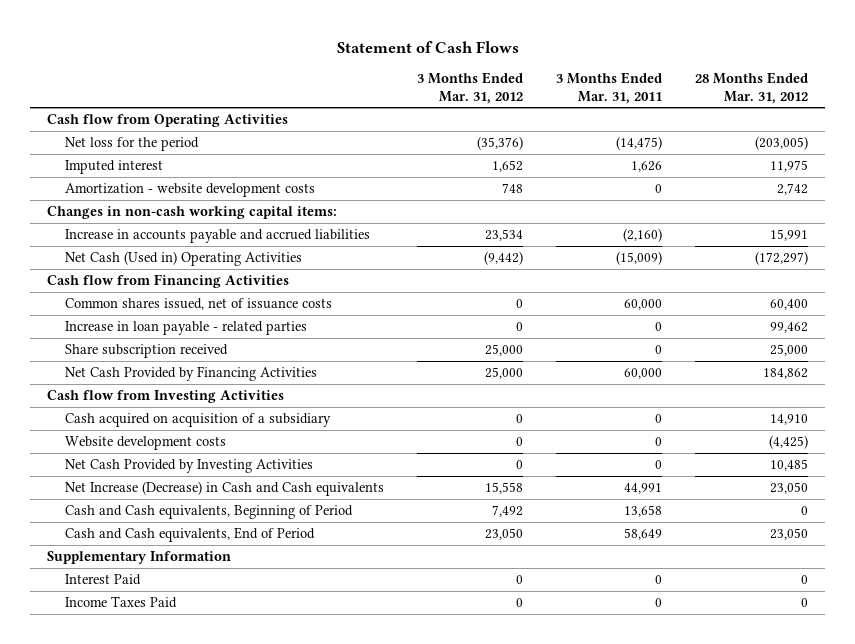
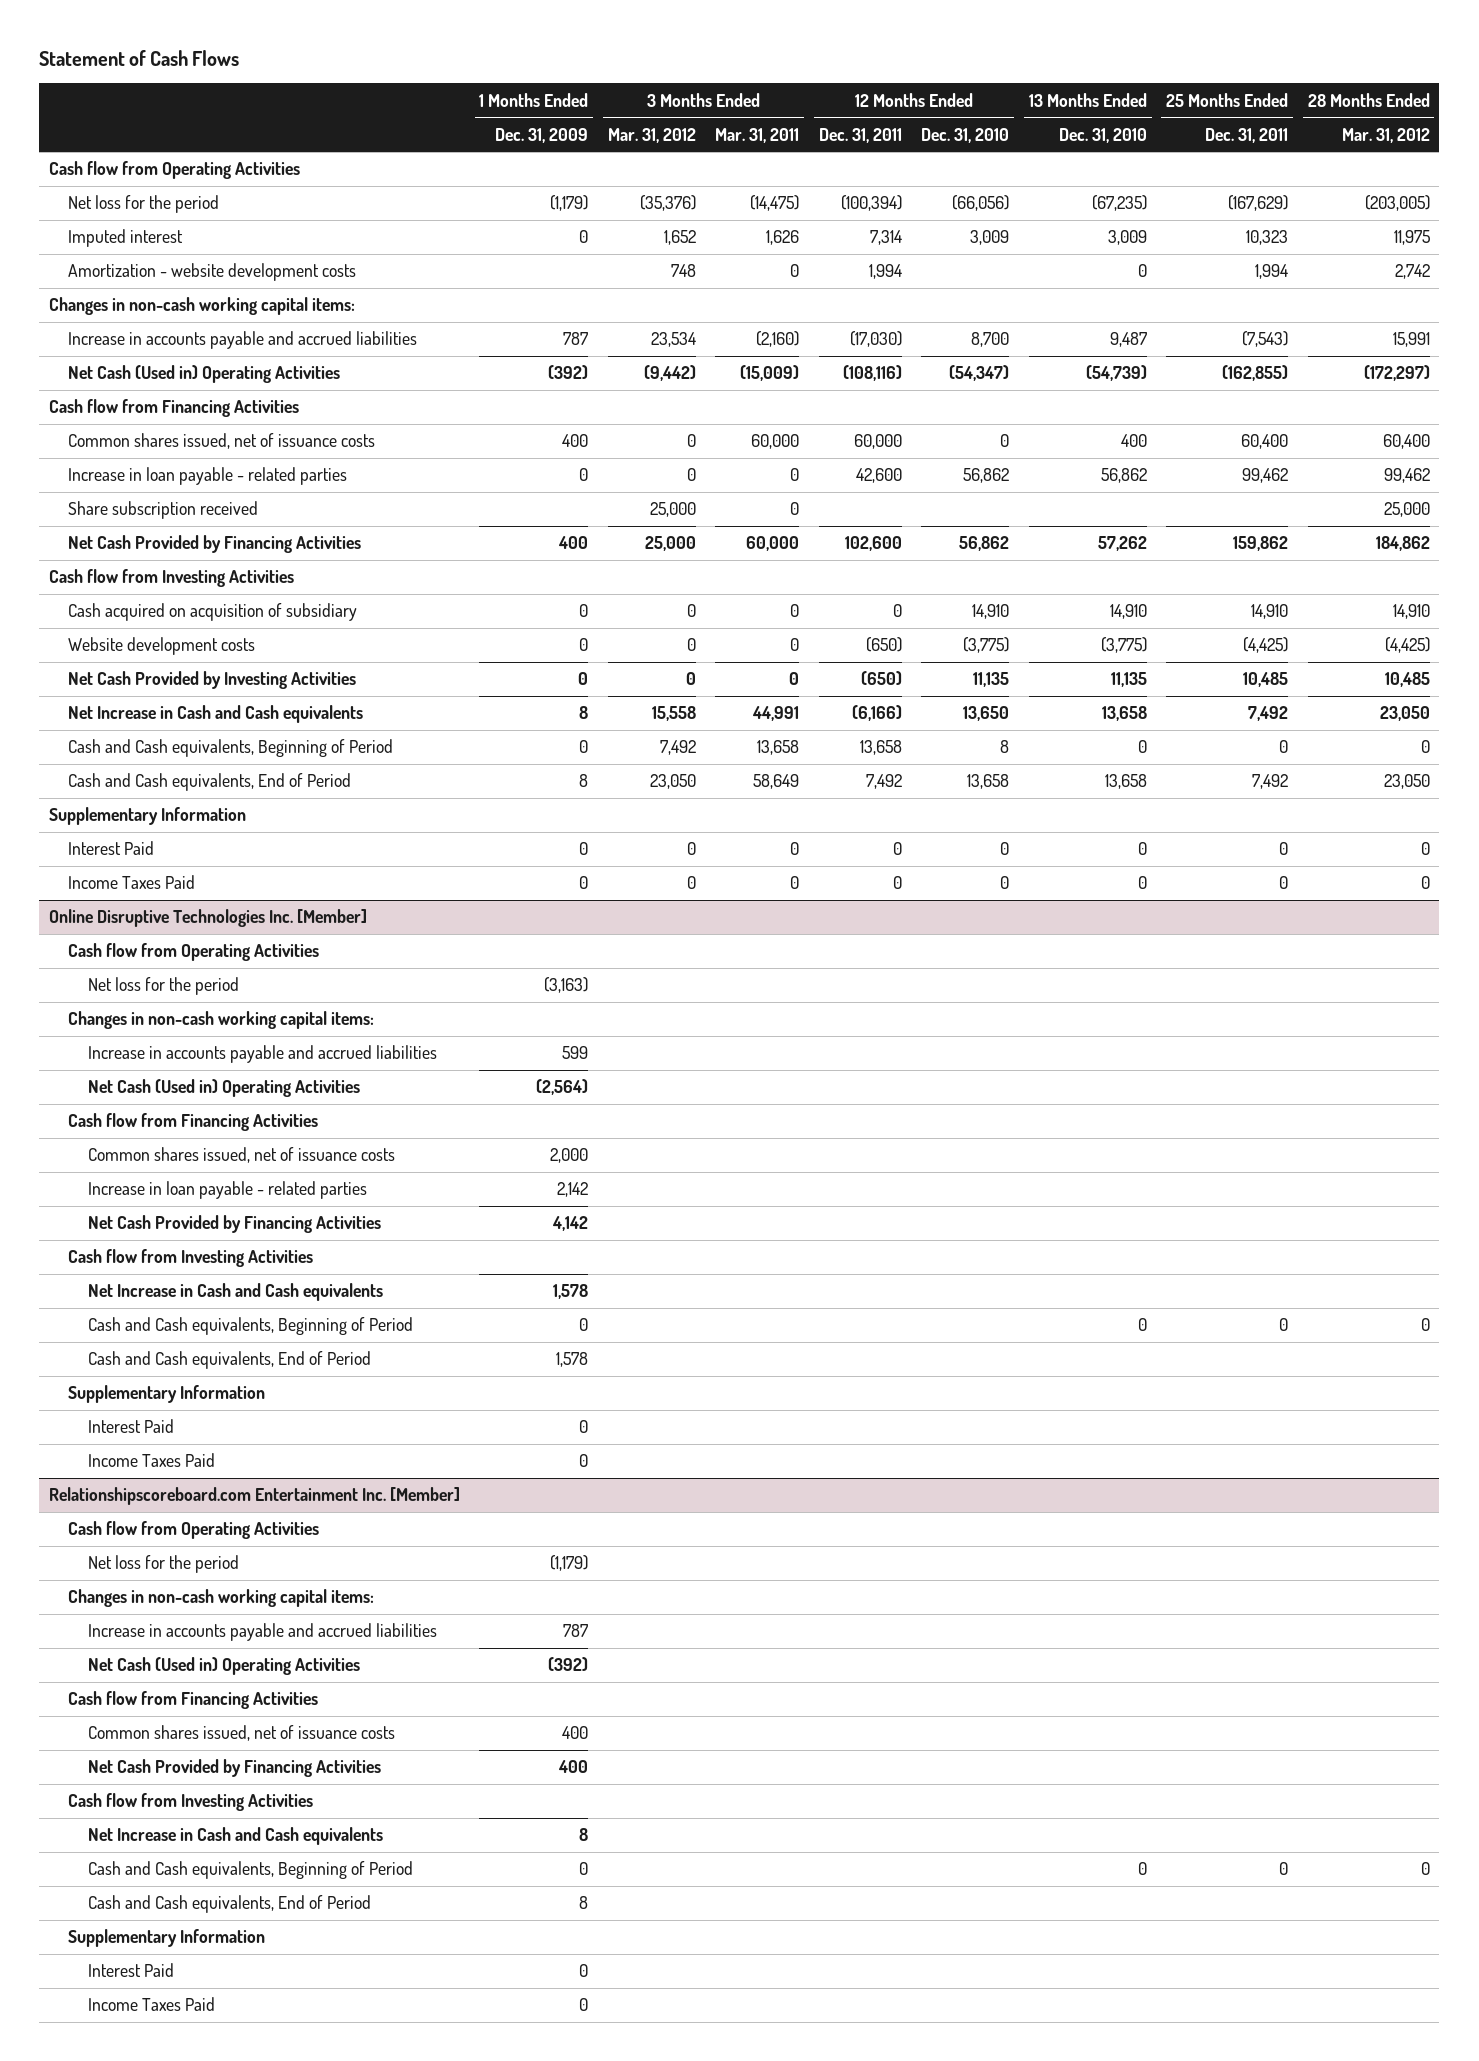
- | 3 Months Ended Mar. 31, 2012 | 3 Months Ended Mar. 31, 2011 | 28 Months Ended Mar. 31, 2012
+ | 1 Months Ended Dec. 31, 2009 | 3 Months Ended Mar. 31, 2012 | 3 Months Ended Mar. 31, 2011 | 12 Months Ended Dec. 31, 2011 | 12 Months Ended Dec. 31, 2010 | 13 Months Ended Dec. 31, 2010 | 25 Months Ended Dec. 31, 2011 | 28 Months Ended Mar. 31, 2012
- Cash acquired on acquisition of a subsidiary | 0 | 0 | 14,910
+ Cash acquired on acquisition of subsidiary | 0 | 0 | 0 | 0 | 14,910 | 14,910 | 14,910 | 14,910
- Net Increase (Decrease) in Cash and Cash equivalents | 15,558 | 44,991 | 23,050
+ Net Increase in Cash and Cash equivalents | 8 | 15,558 | 44,991 | (6,166) | 13,650 | 13,658 | 7,492 | 23,050
+ Online Disruptive Technologies Inc. [Member]
+ Cash flow from Operating Activities
+ Net loss for the period | (3,163) | | | | | | |
+ Changes in non-cash working capital items:
+ Increase in accounts payable and accrued liabilities | 599 | | | | | | |
+ Net Cash (Used in) Operating Activities | (2,564) | | | | | | |
+ Cash flow from Financing Activities
+ Common shares issued, net of issuance costs | 2,000 | | | | | | |
+ Increase in loan payable - related parties | 2,142 | | | | | | |
+ Net Cash Provided by Financing Activities | 4,142 | | | | | | |
+ Cash flow from Investing Activities
+ Net Increase in Cash and Cash equivalents | 1,578 | | | | | | |
+ Cash and Cash equivalents, Beginning of Period | 0 | | | | | 0 | 0 | 0
+ Cash and Cash equivalents, End of Period | 1,578 | | | | | | |
+ Supplementary Information
+ Interest Paid | 0 | | | | | | |
+ Income Taxes Paid | 0 | | | | | | |
+ Relationshipscoreboard.com Entertainment Inc. [Member]
+ Cash flow from Operating Activities
+ Net loss for the period | (1,179) | | | | | | |
+ Changes in non-cash working capital items:
+ Increase in accounts payable and accrued liabilities | 787 | | | | | | |
+ Net Cash (Used in) Operating Activities | (392) | | | | | | |
+ Cash flow from Financing Activities
+ Common shares issued, net of issuance costs | 400 | | | | | | |
+ Net Cash Provided by Financing Activities | 400 | | | | | | |
+ Cash flow from Investing Activities
+ Net Increase in Cash and Cash equivalents | 8 | | | | | | |
+ Cash and Cash equivalents, Beginning of Period | 0 | | | | | 0 | 0 | 0
+ Cash and Cash equivalents, End of Period | 8 | | | | | | |
+ Supplementary Information
+ Interest Paid | 0 | | | | | | |
+ Income Taxes Paid | 0 | | | | | | |

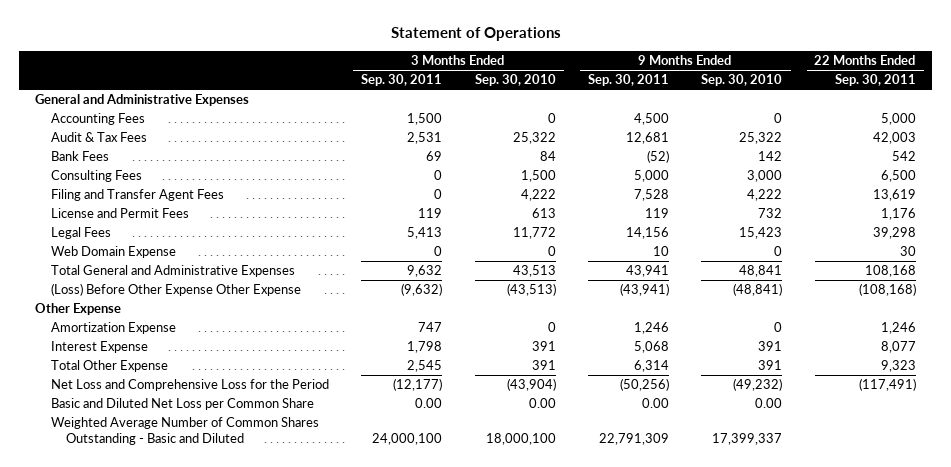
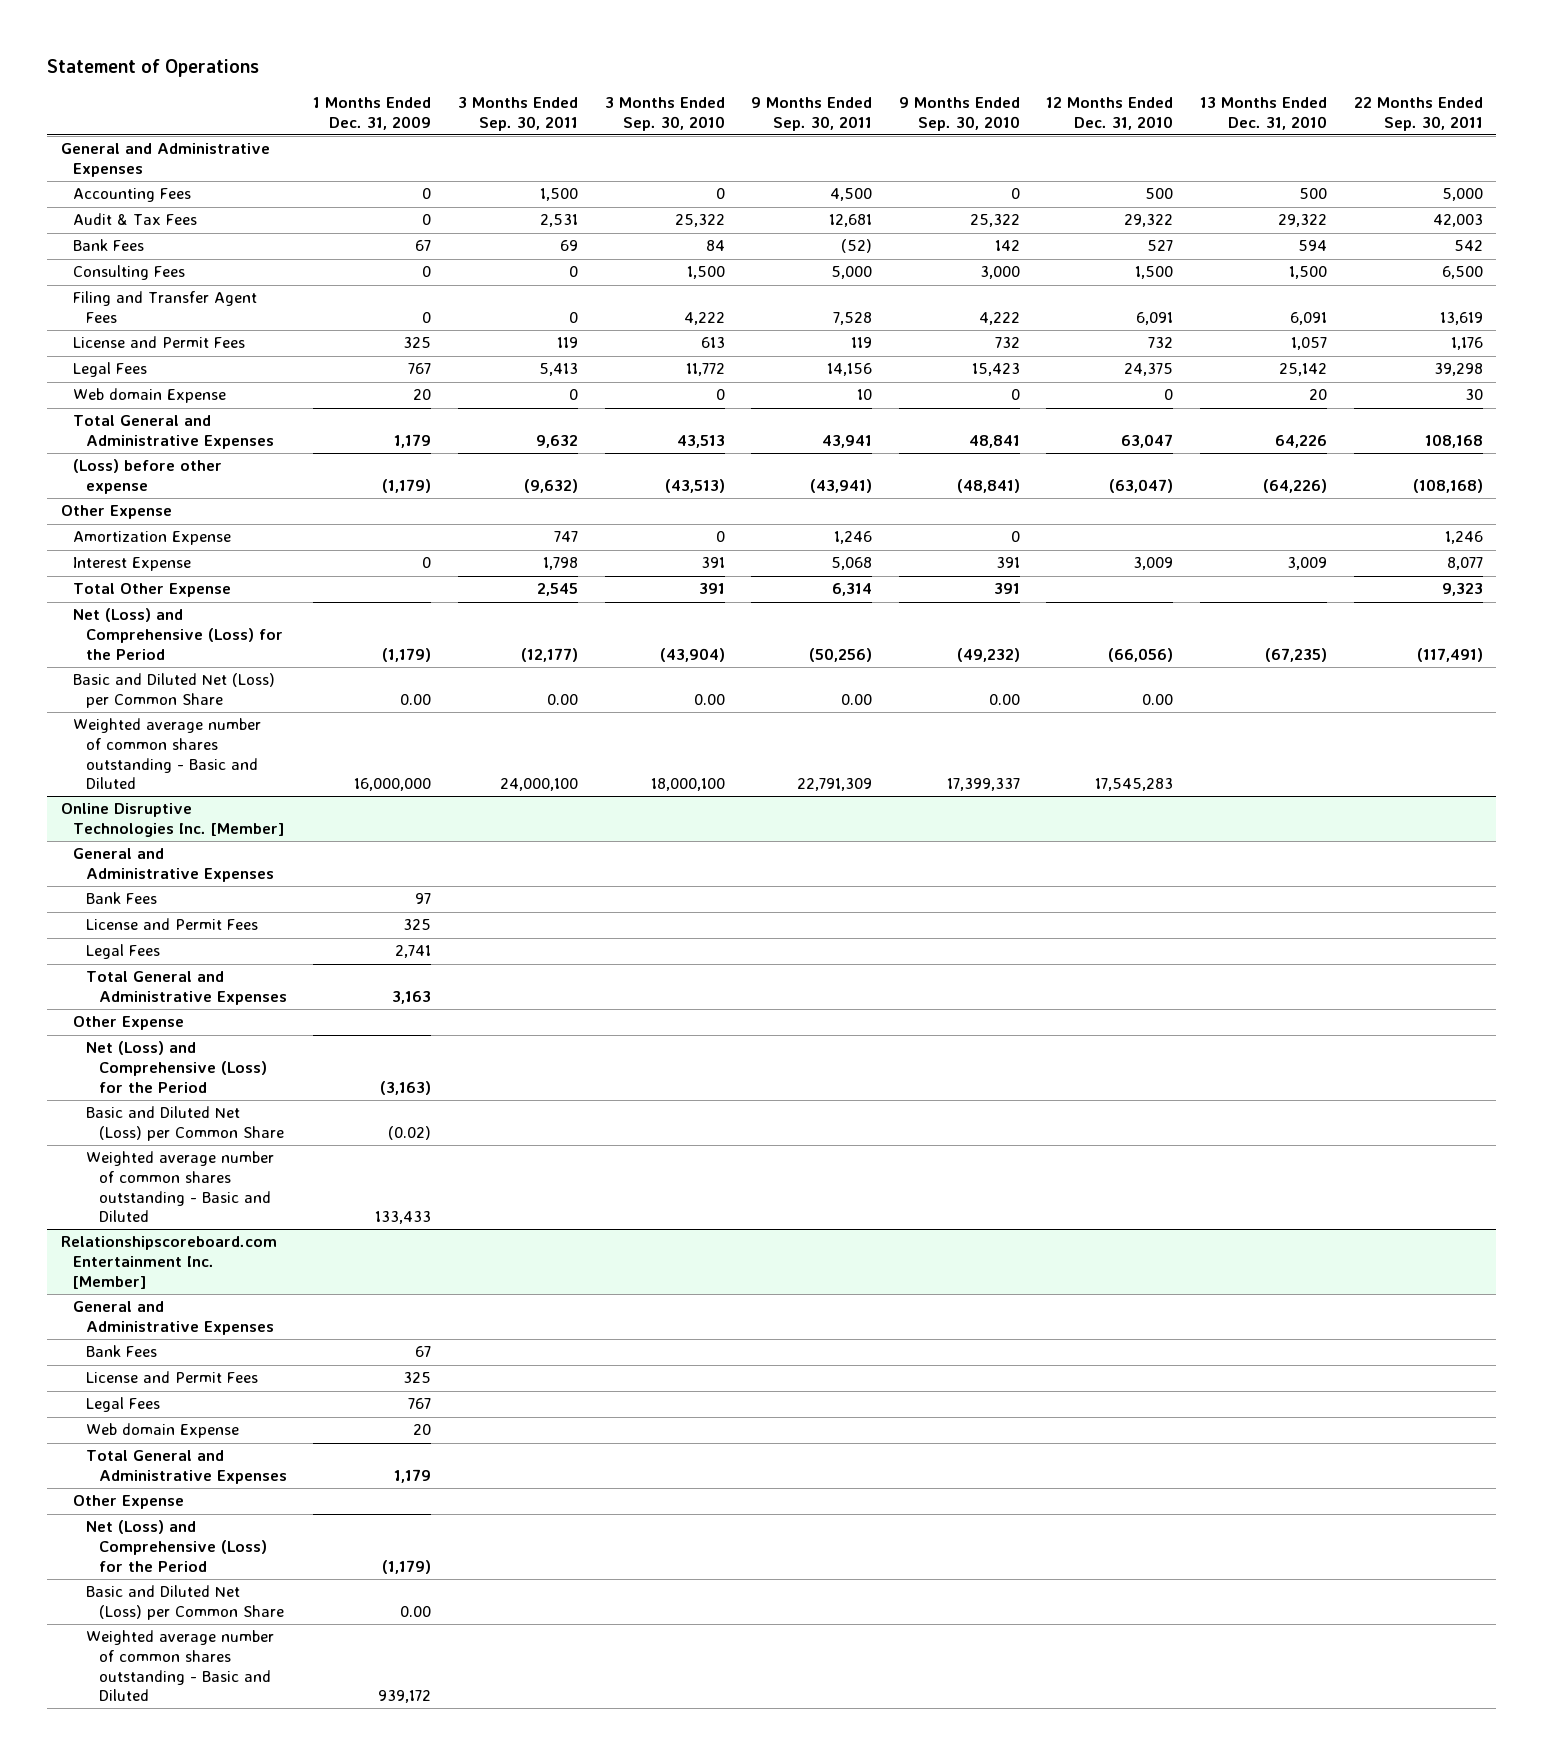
- | 3 Months Ended Sep. 30, 2011 | 3 Months Ended Sep. 30, 2010 | 9 Months Ended Sep. 30, 2011 | 9 Months Ended Sep. 30, 2010 | 22 Months Ended Sep. 30, 2011
+ | 1 Months Ended Dec. 31, 2009 | 3 Months Ended Sep. 30, 2011 | 3 Months Ended Sep. 30, 2010 | 9 Months Ended Sep. 30, 2011 | 9 Months Ended Sep. 30, 2010 | 12 Months Ended Dec. 31, 2010 | 13 Months Ended Dec. 31, 2010 | 22 Months Ended Sep. 30, 2011
- Web Domain Expense | 0 | 0 | 10 | 0 | 30
+ Web domain Expense | 20 | 0 | 0 | 10 | 0 | 0 | 20 | 30
- (Loss) Before Other Expense Other Expense | (9,632) | (43,513) | (43,941) | (48,841) | (108,168)
+ (Loss) before other expense | (1,179) | (9,632) | (43,513) | (43,941) | (48,841) | (63,047) | (64,226) | (108,168)
- Net Loss and Comprehensive Loss for the Period | (12,177) | (43,904) | (50,256) | (49,232) | (117,491)
- Basic and Diluted Net Loss per Common Share | 0.00 | 0.00 | 0.00 | 0.00 |
- Weighted Average Number of Common Shares Outstanding - Basic and Diluted | 24,000,100 | 18,000,100 | 22,791,309 | 17,399,337 |
+ Net (Loss) and Comprehensive (Loss) for the Period | (1,179) | (12,177) | (43,904) | (50,256) | (49,232) | (66,056) | (67,235) | (117,491)
+ Basic and Diluted Net (Loss) per Common Share | 0.00 | 0.00 | 0.00 | 0.00 | 0.00 | 0.00 | |
+ Weighted average number of common shares outstanding - Basic and Diluted | 16,000,000 | 24,000,100 | 18,000,100 | 22,791,309 | 17,399,337 | 17,545,283 | |
+ Online Disruptive Technologies Inc. [Member]
+ General and Administrative Expenses
+ Bank Fees | 97 | | | | | | |
+ License and Permit Fees | 325 | | | | | | |
+ Legal Fees | 2,741 | | | | | | |
+ Total General and Administrative Expenses | 3,163 | | | | | | |
+ Other Expense
+ Net (Loss) and Comprehensive (Loss) for the Period | (3,163) | | | | | | |
+ Basic and Diluted Net (Loss) per Common Share | (0.02) | | | | | | |
+ Weighted average number of common shares outstanding - Basic and Diluted | 133,433 | | | | | | |
+ Relationshipscoreboard.com Entertainment Inc. [Member]
+ General and Administrative Expenses
+ Bank Fees | 67 | | | | | | |
+ License and Permit Fees | 325 | | | | | | |
+ Legal Fees | 767 | | | | | | |
+ Web domain Expense | 20 | | | | | | |
+ Total General and Administrative Expenses | 1,179 | | | | | | |
+ Other Expense
+ Net (Loss) and Comprehensive (Loss) for the Period | (1,179) | | | | | | |
+ Basic and Diluted Net (Loss) per Common Share | 0.00 | | | | | | |
+ Weighted average number of common shares outstanding - Basic and Diluted | 939,172 | | | | | | |

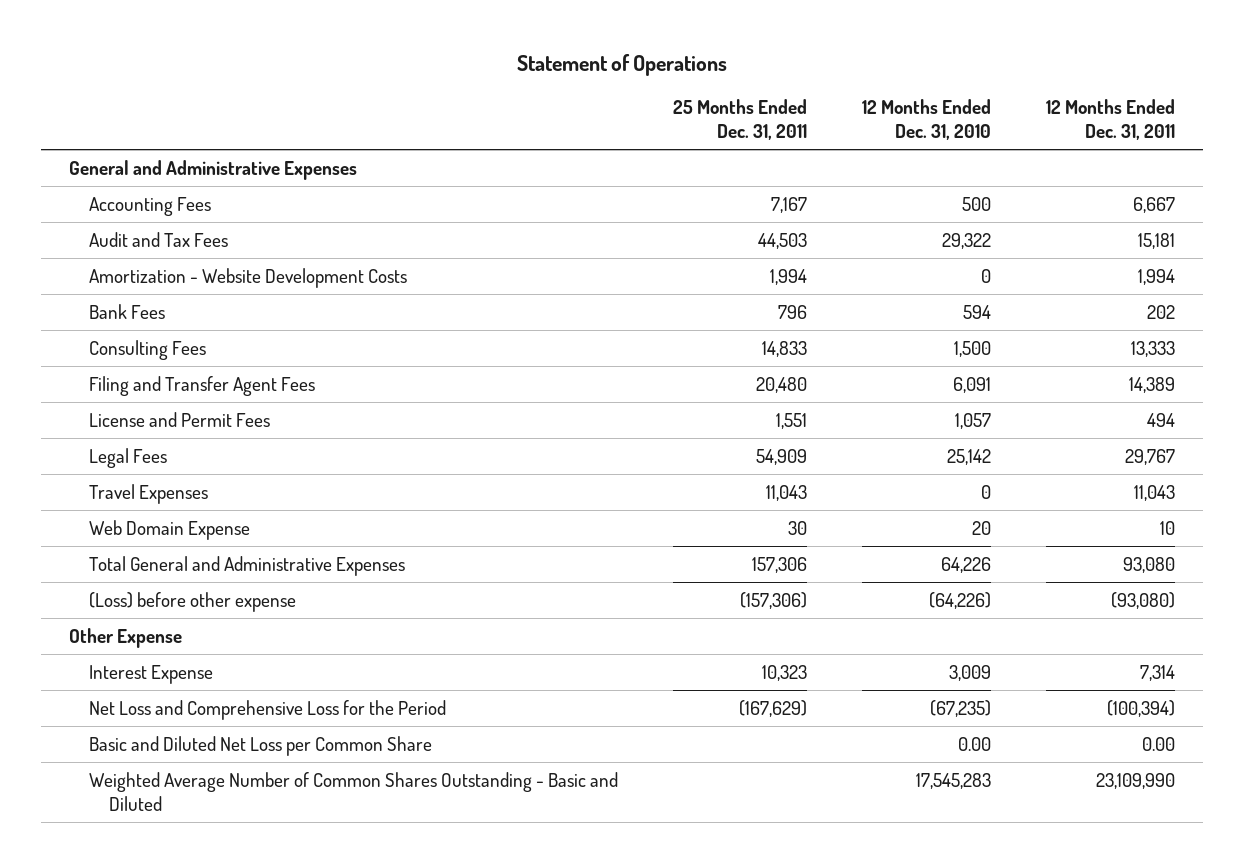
- | 1 Months Ended Dec. 31, 2009 | 3 Months Ended Sep. 30, 2011 | 3 Months Ended Sep. 30, 2010 | 9 Months Ended Sep. 30, 2011 | 9 Months Ended Sep. 30, 2010 | 12 Months Ended Dec. 31, 2010 | 13 Months Ended Dec. 31, 2010 | 22 Months Ended Sep. 30, 2011
+ | 25 Months Ended Dec. 31, 2011 | 12 Months Ended Dec. 31, 2010 | 12 Months Ended Dec. 31, 2011
- Audit & Tax Fees | 0 | 2,531 | 25,322 | 12,681 | 25,322 | 29,322 | 29,322 | 42,003
- Bank Fees | 67 | 69 | 84 | (52) | 142 | 527 | 594 | 542
+ Audit and Tax Fees | 44,503 | 29,322 | 15,181
+ Amortization - Website Development Costs | 1,994 | 0 | 1,994
+ Bank Fees | 796 | 594 | 202
- License and Permit Fees | 325 | 119 | 613 | 119 | 732 | 732 | 1,057 | 1,176
- Legal Fees | 767 | 5,413 | 11,772 | 14,156 | 15,423 | 24,375 | 25,142 | 39,298
- Web domain Expense | 20 | 0 | 0 | 10 | 0 | 0 | 20 | 30
- Total General and Administrative Expenses | 1,179 | 9,632 | 43,513 | 43,941 | 48,841 | 63,047 | 64,226 | 108,168
- (Loss) before other expense | (1,179) | (9,632) | (43,513) | (43,941) | (48,841) | (63,047) | (64,226) | (108,168)
+ License and Permit Fees | 1,551 | 1,057 | 494
+ Legal Fees | 54,909 | 25,142 | 29,767
+ Travel Expenses | 11,043 | 0 | 11,043
+ Web Domain Expense | 30 | 20 | 10
+ Total General and Administrative Expenses | 157,306 | 64,226 | 93,080
+ (Loss) before other expense | (157,306) | (64,226) | (93,080)
- Amortization Expense | | 747 | 0 | 1,246 | 0 | | | 1,246
- Total Other Expense | | 2,545 | 391 | 6,314 | 391 | | | 9,323
- Net (Loss) and Comprehensive (Loss) for the Period | (1,179) | (12,177) | (43,904) | (50,256) | (49,232) | (66,056) | (67,235) | (117,491)
- Basic and Diluted Net (Loss) per Common Share | 0.00 | 0.00 | 0.00 | 0.00 | 0.00 | 0.00 | |
- Weighted average number of common shares outstanding - Basic and Diluted | 16,000,000 | 24,000,100 | 18,000,100 | 22,791,309 | 17,399,337 | 17,545,283 | |
- Online Disruptive Technologies Inc. [Member]
- General and Administrative Expenses
- Bank Fees | 97 | | | | | | |
- License and Permit Fees | 325 | | | | | | |
- Legal Fees | 2,741 | | | | | | |
- Total General and Administrative Expenses | 3,163 | | | | | | |
- Other Expense
- Net (Loss) and Comprehensive (Loss) for the Period | (3,163) | | | | | | |
- Basic and Diluted Net (Loss) per Common Share | (0.02) | | | | | | |
- Weighted average number of common shares outstanding - Basic and Diluted | 133,433 | | | | | | |
- Relationshipscoreboard.com Entertainment Inc. [Member]
- General and Administrative Expenses
- Bank Fees | 67 | | | | | | |
- License and Permit Fees | 325 | | | | | | |
- Legal Fees | 767 | | | | | | |
- Web domain Expense | 20 | | | | | | |
- Total General and Administrative Expenses | 1,179 | | | | | | |
- Other Expense
- Net (Loss) and Comprehensive (Loss) for the Period | (1,179) | | | | | | |
- Basic and Diluted Net (Loss) per Common Share | 0.00 | | | | | | |
- Weighted average number of common shares outstanding - Basic and Diluted | 939,172 | | | | | | |
+ Net Loss and Comprehensive Loss for the Period | (167,629) | (67,235) | (100,394)
+ Basic and Diluted Net Loss per Common Share | | 0.00 | 0.00
+ Weighted Average Number of Common Shares Outstanding - Basic and Diluted | | 17,545,283 | 23,109,990

